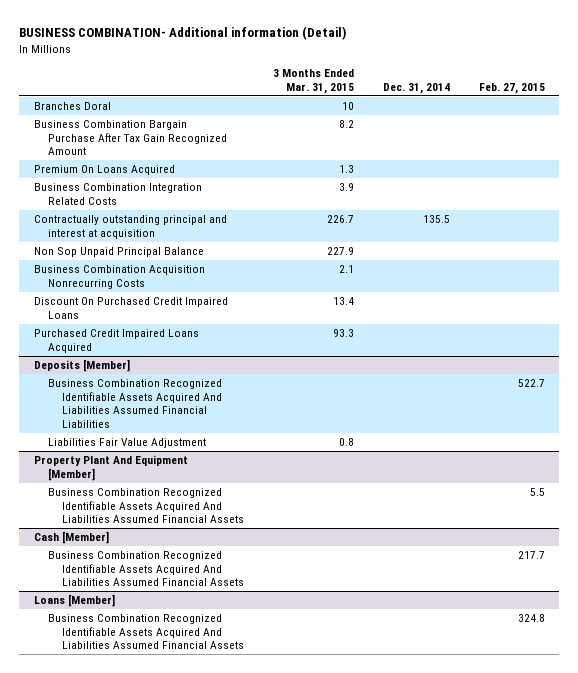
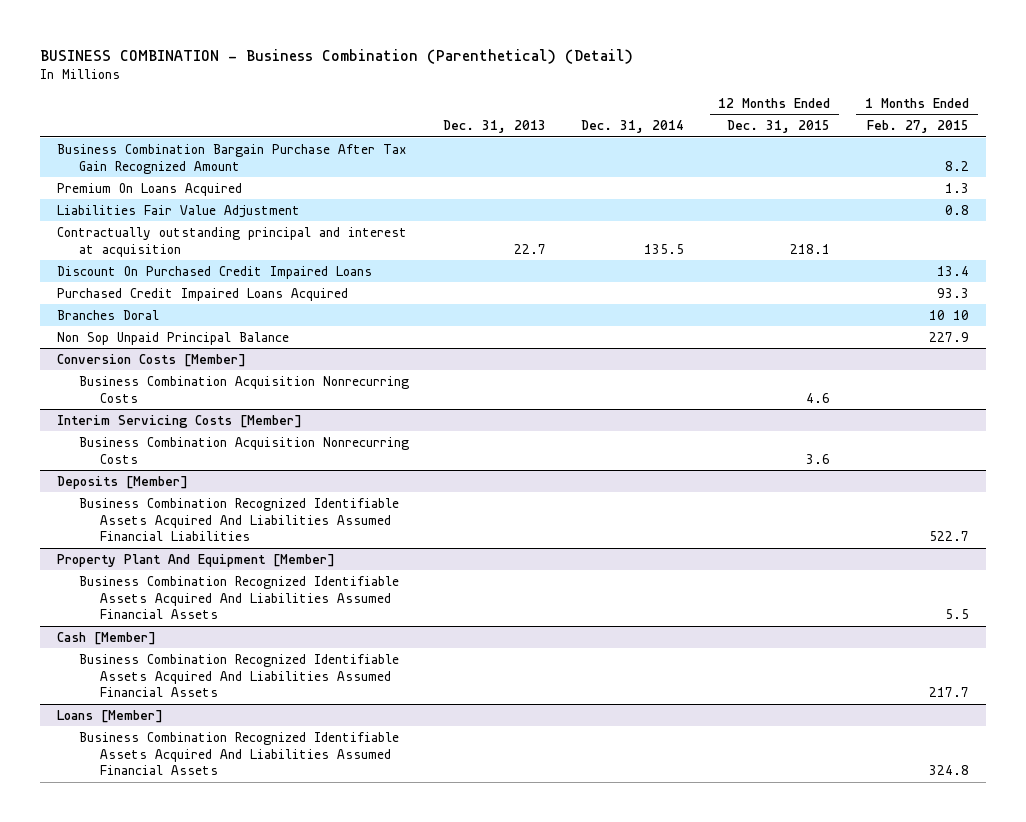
- BUSINESS COMBINATION- Additional information (Detail)
+ BUSINESS COMBINATION - Business Combination (Parenthetical) (Detail)
- | 3 Months Ended Mar. 31, 2015 | Dec. 31, 2014 | Feb. 27, 2015
+ | Dec. 31, 2013 | Dec. 31, 2014 | 12 Months Ended Dec. 31, 2015 | 1 Months Ended Feb. 27, 2015
- Business Combination Integration Related Costs | 3.9 | |
+ Liabilities Fair Value Adjustment | | | | 0.8
- Business Combination Acquisition Nonrecurring Costs | 2.1 | |
moved down: Branches Doral | | | | 10 10
moved down: Non Sop Unpaid Principal Balance | | | | 227.9
+ Conversion Costs [Member]
+ Business Combination Acquisition Nonrecurring Costs | | | 4.6 |
+ Interim Servicing Costs [Member]
+ Business Combination Acquisition Nonrecurring Costs | | | 3.6 |
@ Deposits [Member]
- Liabilities Fair Value Adjustment | 0.8 | |

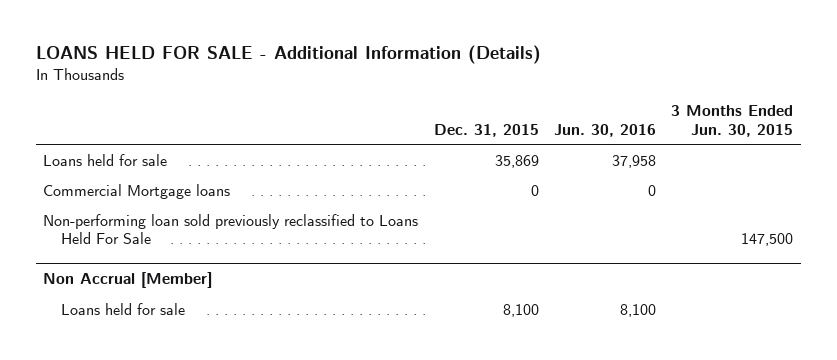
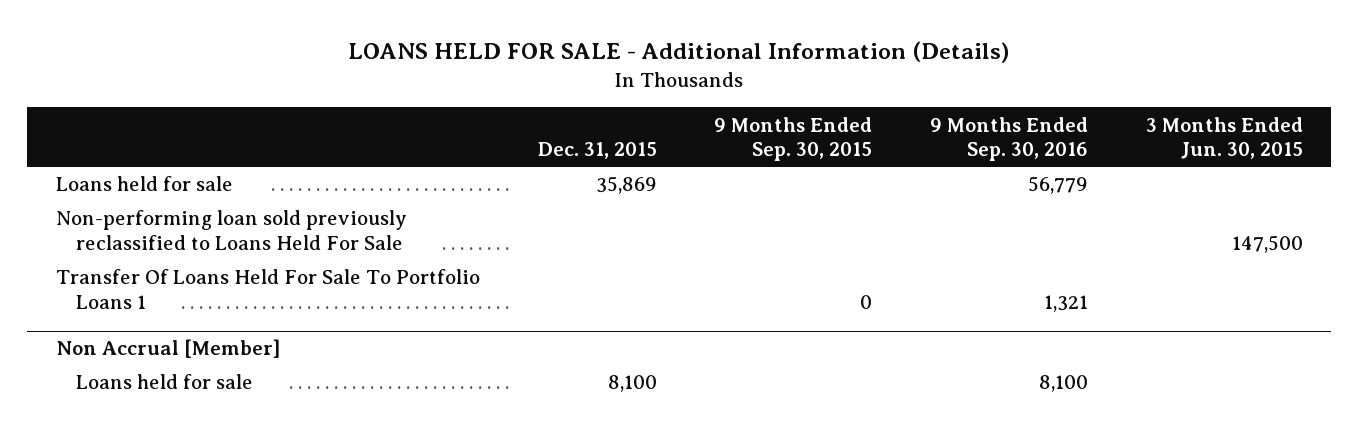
- | Dec. 31, 2015 | Jun. 30, 2016 | 3 Months Ended Jun. 30, 2015
+ | Dec. 31, 2015 | 9 Months Ended Sep. 30, 2015 | 9 Months Ended Sep. 30, 2016 | 3 Months Ended Jun. 30, 2015
- Commercial Mortgage loans | 0 | 0 |
+ Transfer Of Loans Held For Sale To Portfolio Loans 1 | | 0 | 1,321 |

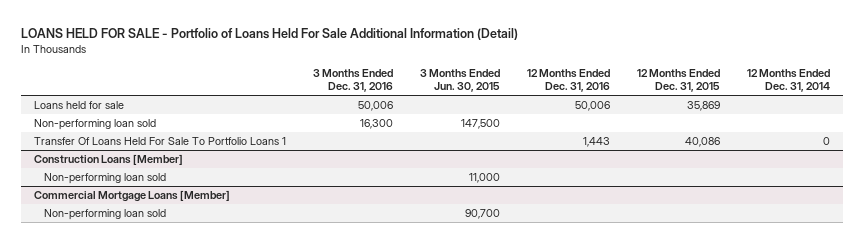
- LOANS HELD FOR SALE - Additional Information (Details)
+ LOANS HELD FOR SALE - Portfolio of Loans Held For Sale Additional Information (Detail)
- | Dec. 31, 2015 | 9 Months Ended Sep. 30, 2015 | 9 Months Ended Sep. 30, 2016 | 3 Months Ended Jun. 30, 2015
+ | 3 Months Ended Dec. 31, 2016 | 3 Months Ended Jun. 30, 2015 | 12 Months Ended Dec. 31, 2016 | 12 Months Ended Dec. 31, 2015 | 12 Months Ended Dec. 31, 2014
- Non-performing loan sold previously reclassified to Loans Held For Sale | | | | 147,500
+ Non-performing loan sold | 16,300 | 147,500 | | |
- Non Accrual [Member]
- Loans held for sale | 8,100 | | 8,100 |
+ Construction Loans [Member]
+ Non-performing loan sold | | 11,000 | | |
+ Commercial Mortgage Loans [Member]
+ Non-performing loan sold | | 90,700 | | |

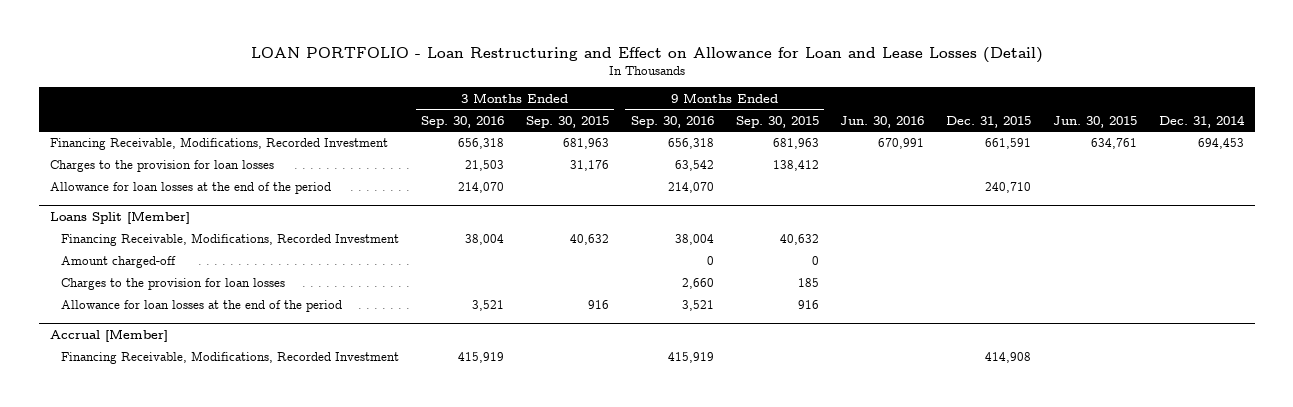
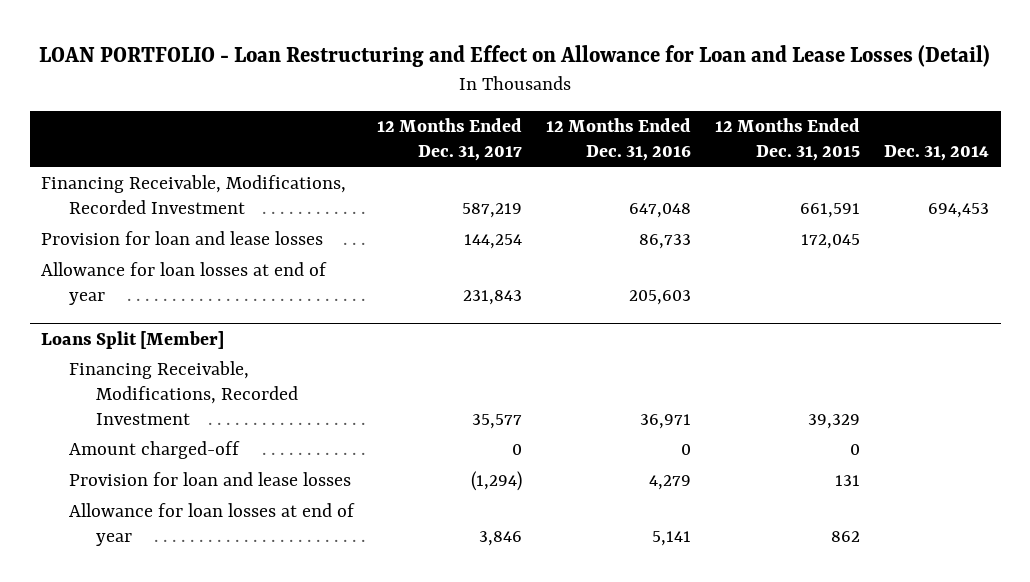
- | 3 Months Ended Sep. 30, 2016 | 3 Months Ended Sep. 30, 2015 | 9 Months Ended Sep. 30, 2016 | 9 Months Ended Sep. 30, 2015 | Jun. 30, 2016 | Dec. 31, 2015 | Jun. 30, 2015 | Dec. 31, 2014
+ | 12 Months Ended Dec. 31, 2017 | 12 Months Ended Dec. 31, 2016 | 12 Months Ended Dec. 31, 2015 | Dec. 31, 2014
- Charges to the provision for loan losses | 21,503 | 31,176 | 63,542 | 138,412 | | | |
- Allowance for loan losses at the end of the period | 214,070 | | 214,070 | | | 240,710 | |
+ Provision for loan and lease losses | 144,254 | 86,733 | 172,045 |
+ Allowance for loan losses at end of year | 231,843 | 205,603 | |
@ Loans Split [Member]
- Charges to the provision for loan losses | | | 2,660 | 185 | | | |
- Allowance for loan losses at the end of the period | 3,521 | 916 | 3,521 | 916 | | | |
- Accrual [Member]
- Financing Receivable, Modifications, Recorded Investment | 415,919 | | 415,919 | | | 414,908 | |
@ Loans Split [Member]
+ Provision for loan and lease losses | (1,294) | 4,279 | 131 |
+ Allowance for loan losses at end of year | 3,846 | 5,141 | 862 |

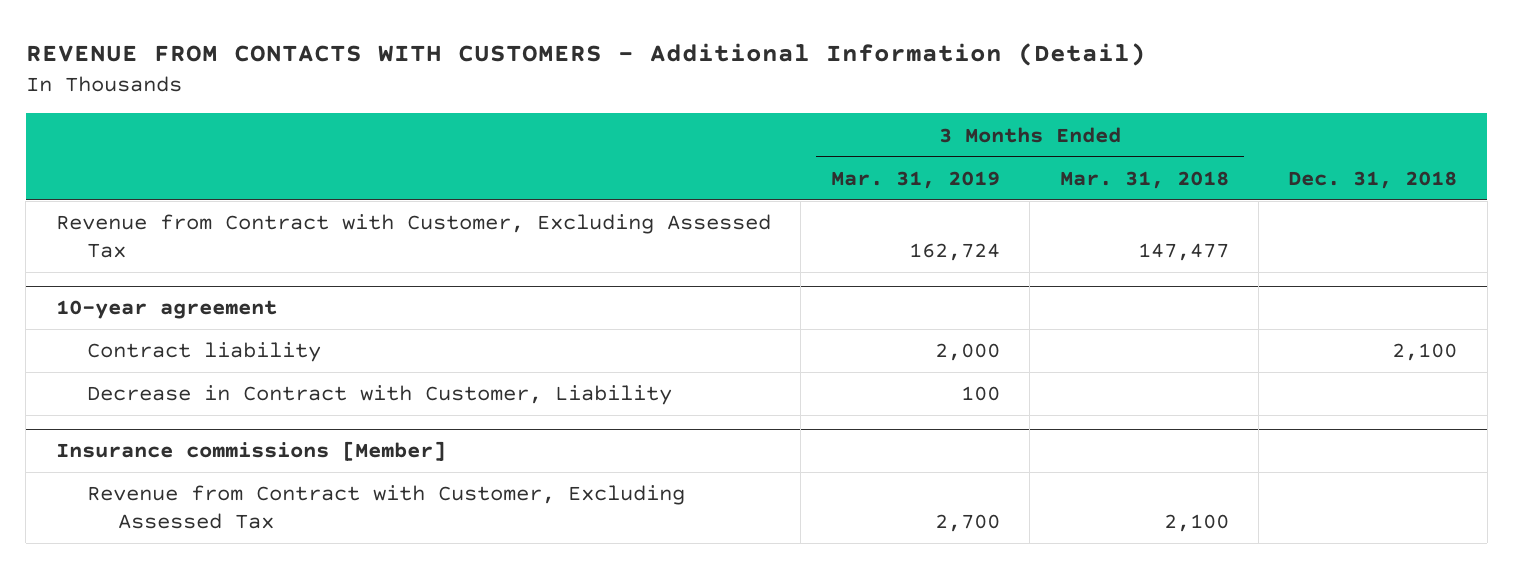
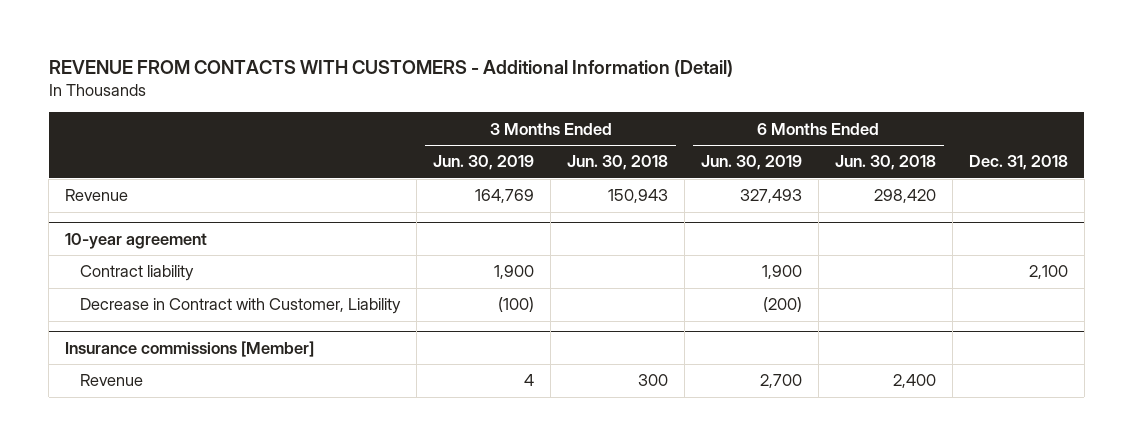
- | 3 Months Ended Mar. 31, 2019 | 3 Months Ended Mar. 31, 2018 | Dec. 31, 2018
+ | 3 Months Ended Jun. 30, 2019 | 3 Months Ended Jun. 30, 2018 | 6 Months Ended Jun. 30, 2019 | 6 Months Ended Jun. 30, 2018 | Dec. 31, 2018
- Revenue from Contract with Customer, Excluding Assessed Tax | 162,724 | 147,477 |
+ Revenue | 164,769 | 150,943 | 327,493 | 298,420 |
@ Insurance commissions [Member]
- Revenue from Contract with Customer, Excluding Assessed Tax | 2,700 | 2,100 |
+ Revenue | 4 | 300 | 2,700 | 2,400 |

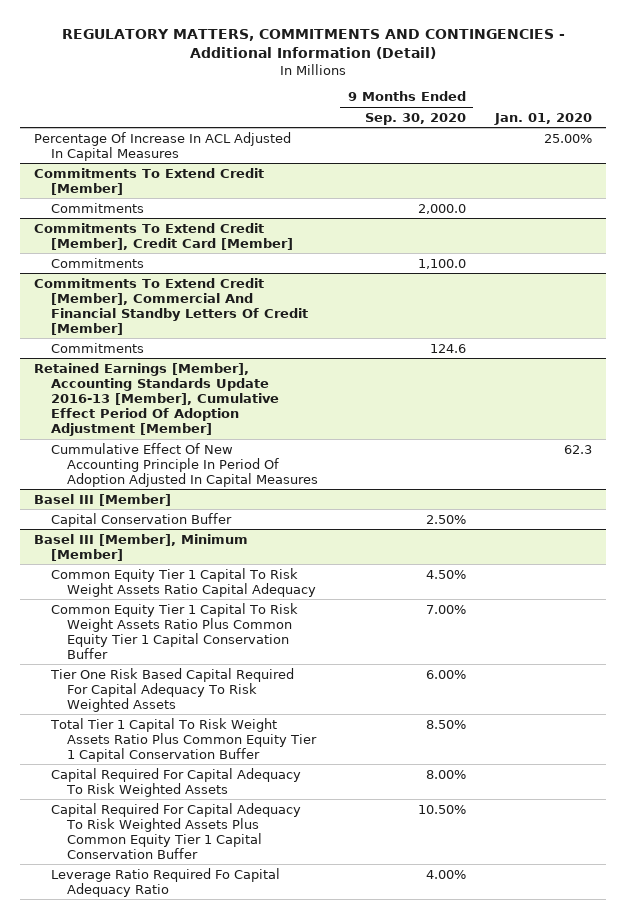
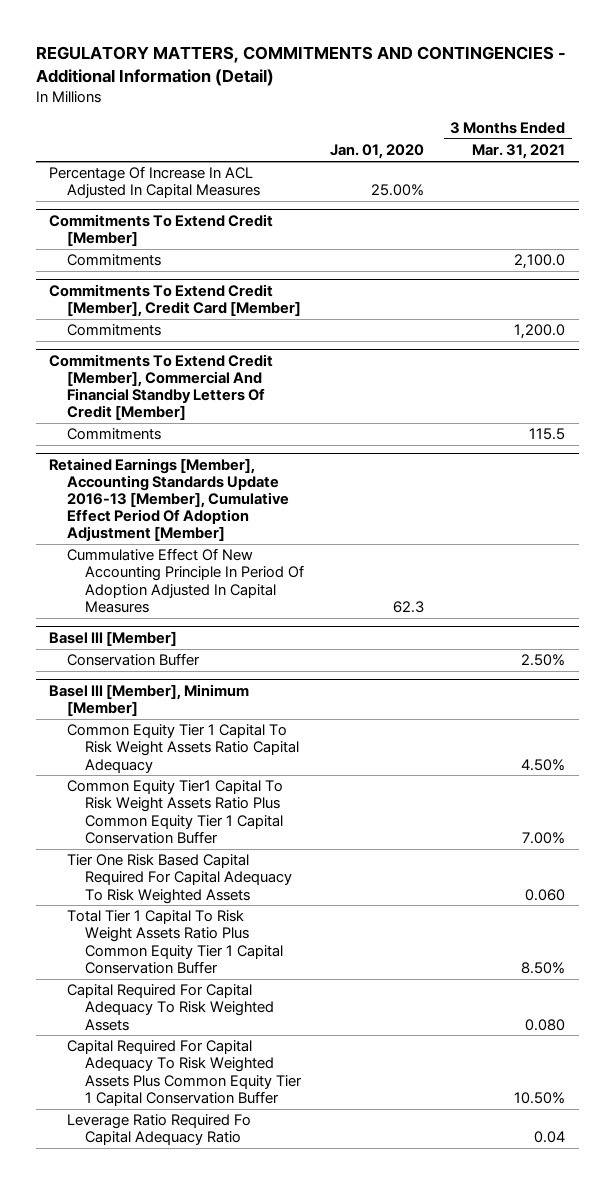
- | 9 Months Ended Sep. 30, 2020 | Jan. 01, 2020
+ | Jan. 01, 2020 | 3 Months Ended Mar. 31, 2021
@ Basel III [Member]
- Capital Conservation Buffer | 2.50% |
+ Conservation Buffer | | 2.50%
@ Basel III [Member], Minimum [Member]
- Common Equity Tier 1 Capital To Risk Weight Assets Ratio Plus Common Equity Tier 1 Capital Conservation Buffer | 7.00% |
+ Common Equity Tier1 Capital To Risk Weight Assets Ratio Plus Common Equity Tier 1 Capital Conservation Buffer | | 7.00%

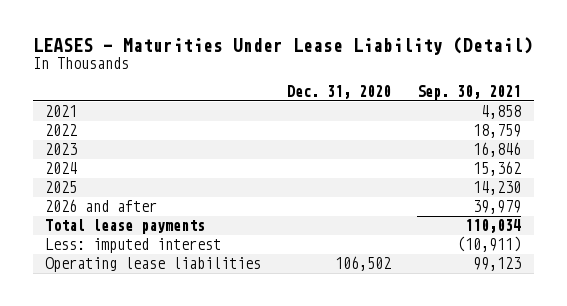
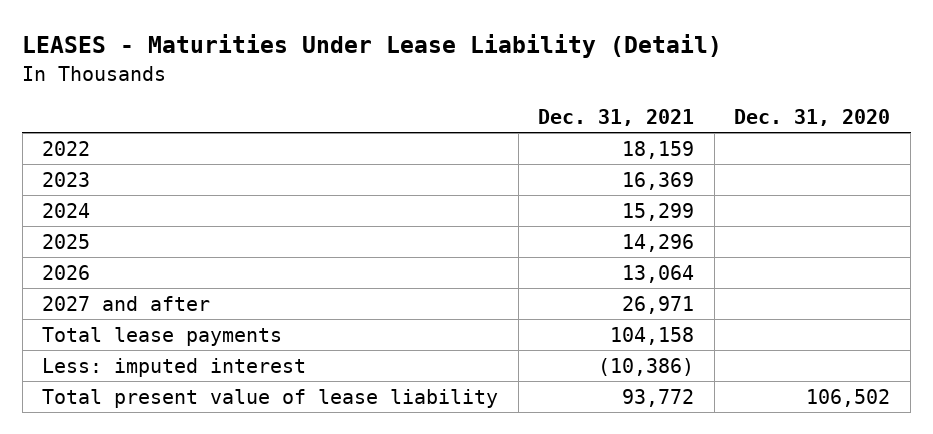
- | Dec. 31, 2020 | Sep. 30, 2021
+ | Dec. 31, 2021 | Dec. 31, 2020
- 2021 | | 4,858
- 2026 and after | | 39,979
+ 2026 | 13,064 |
+ 2027 and after | 26,971 |
- Operating lease liabilities | 106,502 | 99,123
+ Total present value of lease liability | 93,772 | 106,502

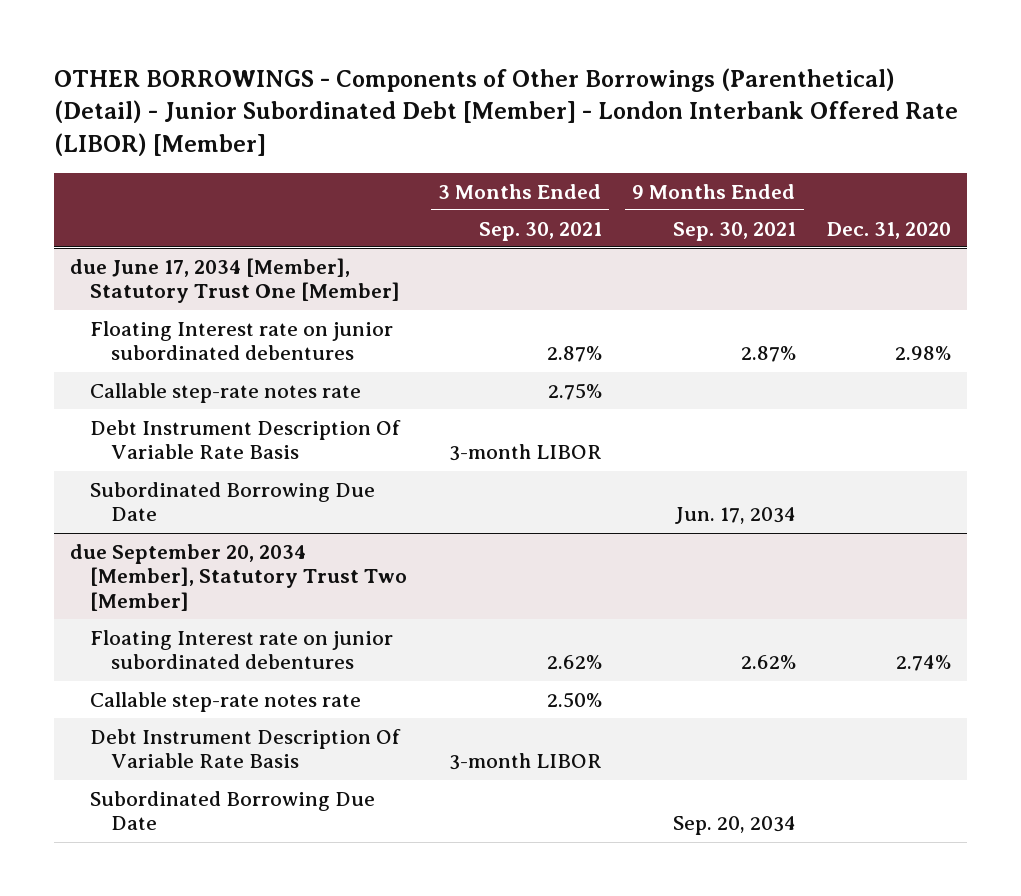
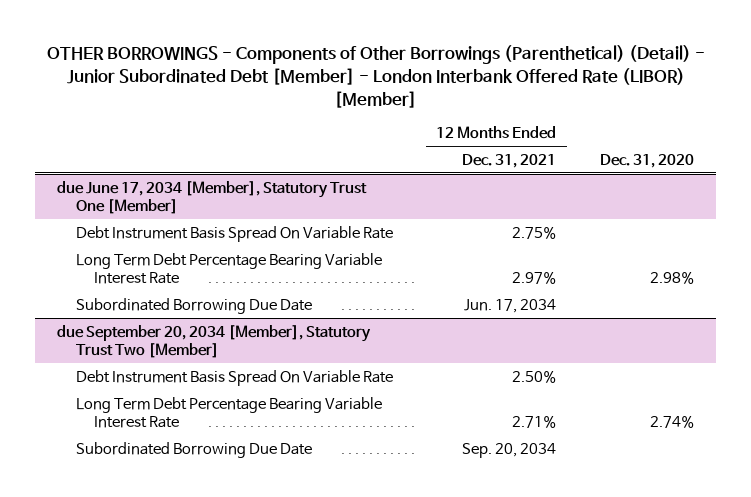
- | 3 Months Ended Sep. 30, 2021 | 9 Months Ended Sep. 30, 2021 | Dec. 31, 2020
+ | 12 Months Ended Dec. 31, 2021 | Dec. 31, 2020
@ due June 17, 2034 [Member], Statutory Trust One [Member]
- Floating Interest rate on junior subordinated debentures | 2.87% | 2.87% | 2.98%
- Callable step-rate notes rate | 2.75% | |
- Debt Instrument Description Of Variable Rate Basis | 3-month LIBOR | |
+ Debt Instrument Basis Spread On Variable Rate | 2.75% |
+ Long Term Debt Percentage Bearing Variable Interest Rate | 2.97% | 2.98%
@ due September 20, 2034 [Member], Statutory Trust Two [Member]
- Floating Interest rate on junior subordinated debentures | 2.62% | 2.62% | 2.74%
- Callable step-rate notes rate | 2.50% | |
- Debt Instrument Description Of Variable Rate Basis | 3-month LIBOR | |
+ Debt Instrument Basis Spread On Variable Rate | 2.50% |
+ Long Term Debt Percentage Bearing Variable Interest Rate | 2.71% | 2.74%

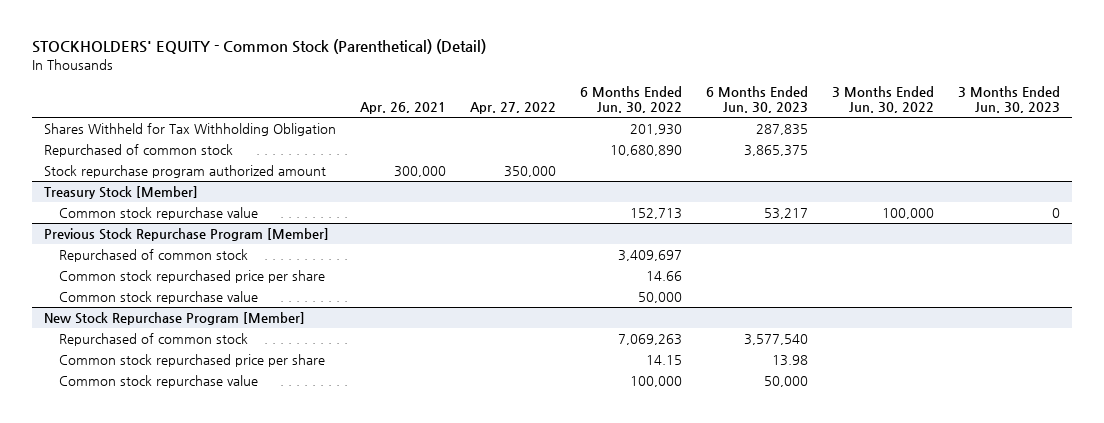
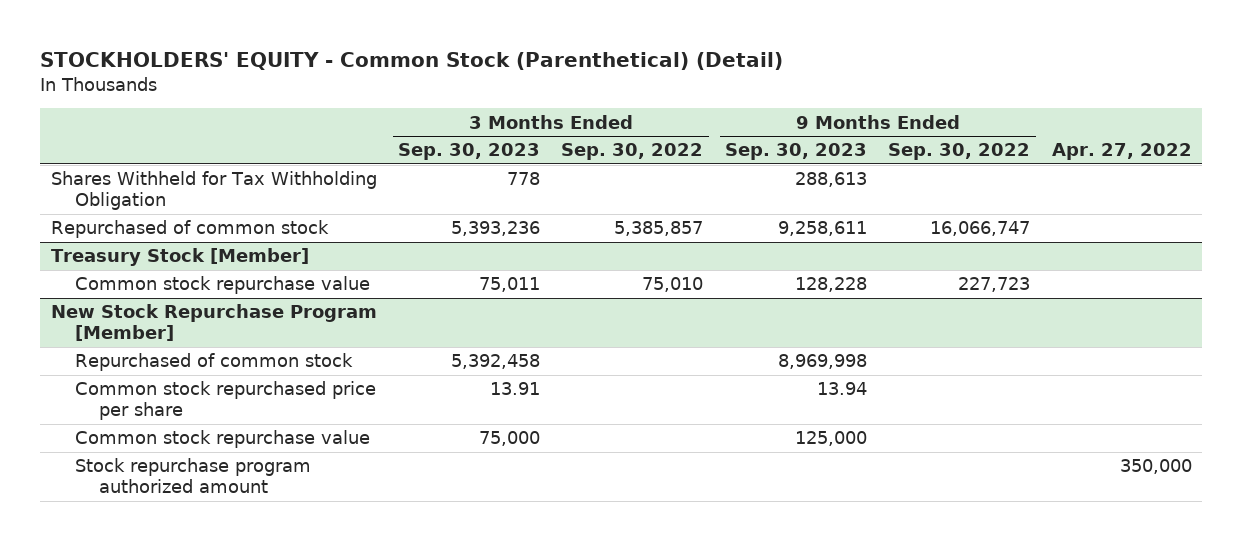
- | Apr. 26, 2021 | Apr. 27, 2022 | 6 Months Ended Jun. 30, 2022 | 6 Months Ended Jun. 30, 2023 | 3 Months Ended Jun. 30, 2022 | 3 Months Ended Jun. 30, 2023
+ | 3 Months Ended Sep. 30, 2023 | 3 Months Ended Sep. 30, 2022 | 9 Months Ended Sep. 30, 2023 | 9 Months Ended Sep. 30, 2022 | Apr. 27, 2022
- Stock repurchase program authorized amount | 300,000 | 350,000 | | | |
- Previous Stock Repurchase Program [Member]
- Repurchased of common stock | | | 3,409,697 | | |
- Common stock repurchased price per share | | | 14.66 | | |
- Common stock repurchase value | | | 50,000 | | |
@ New Stock Repurchase Program [Member]
+ Stock repurchase program authorized amount | | | | | 350,000

